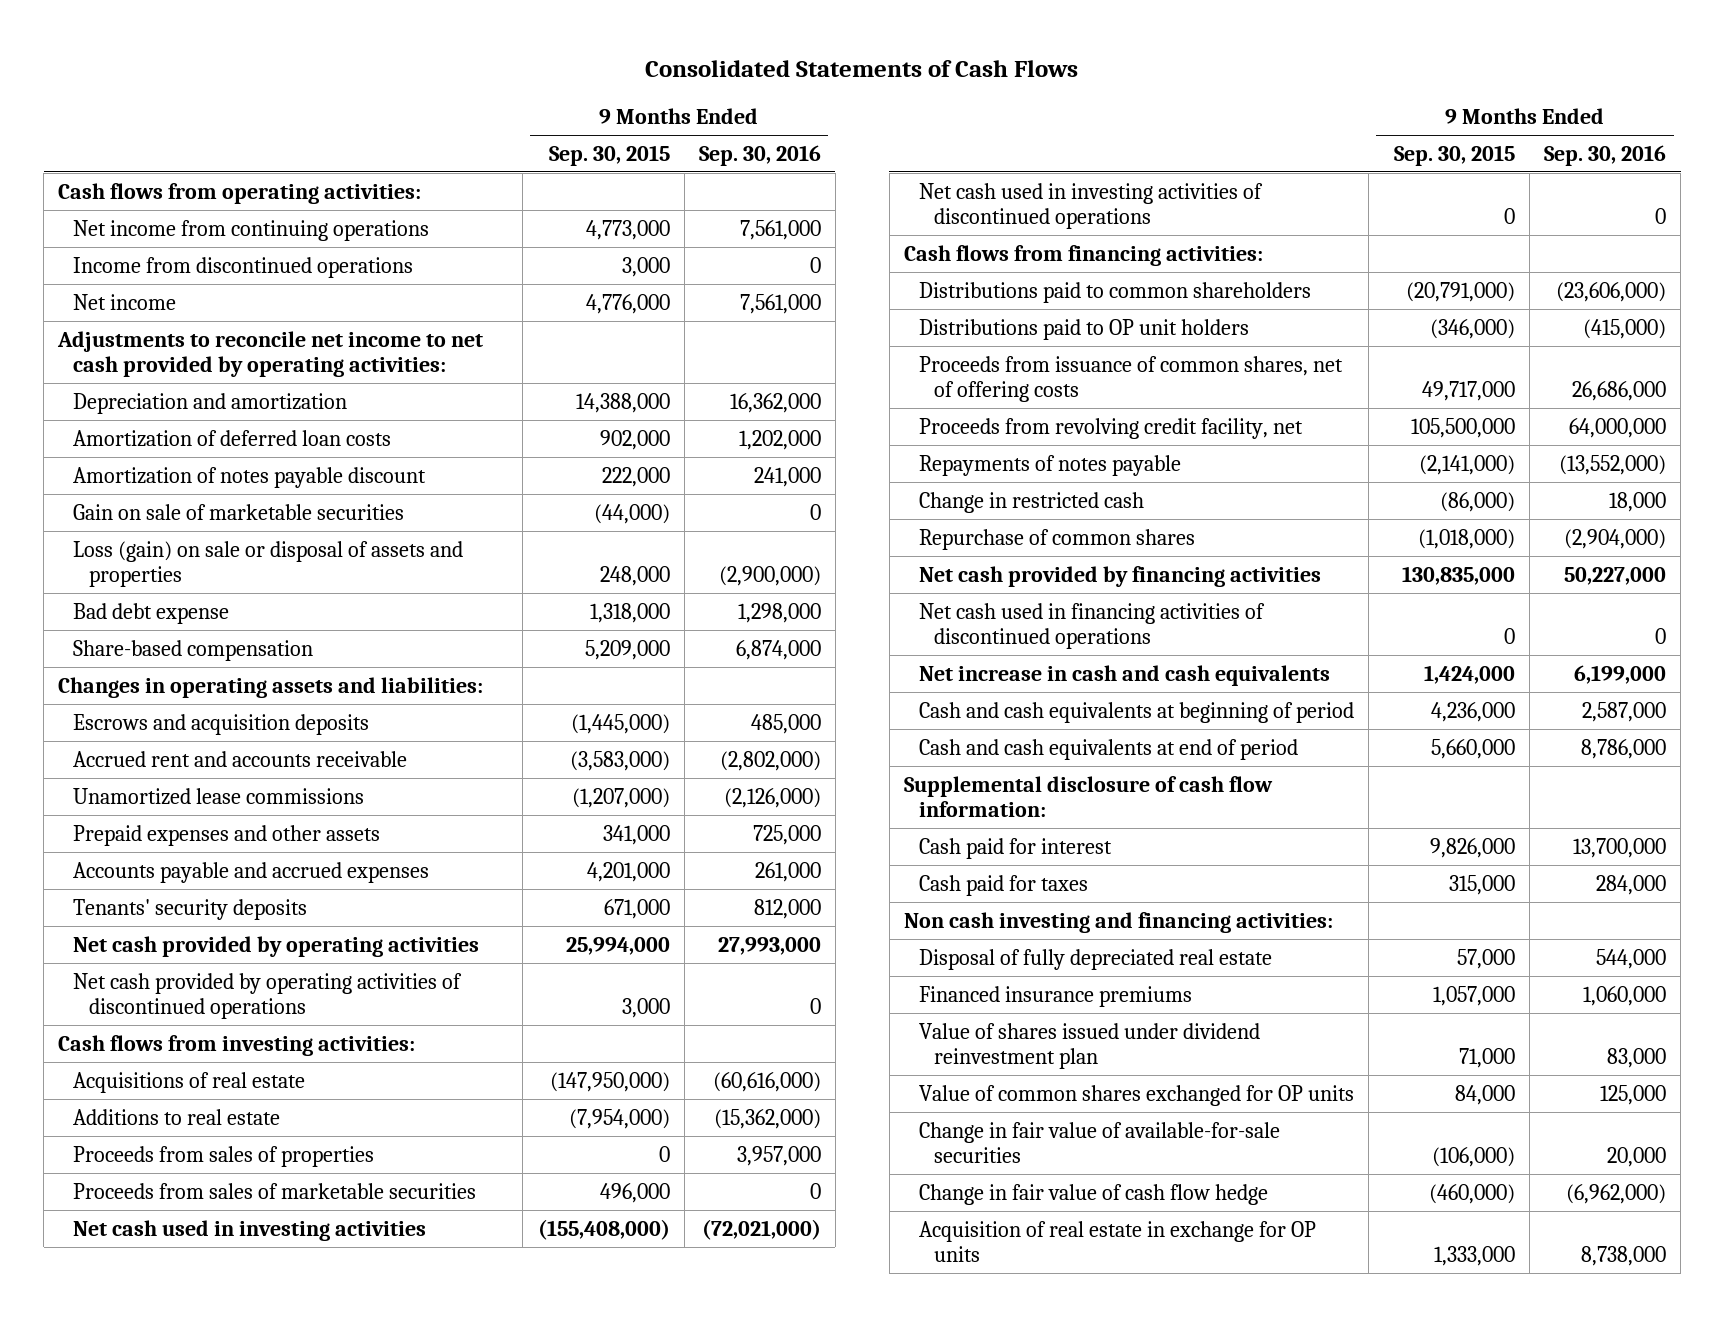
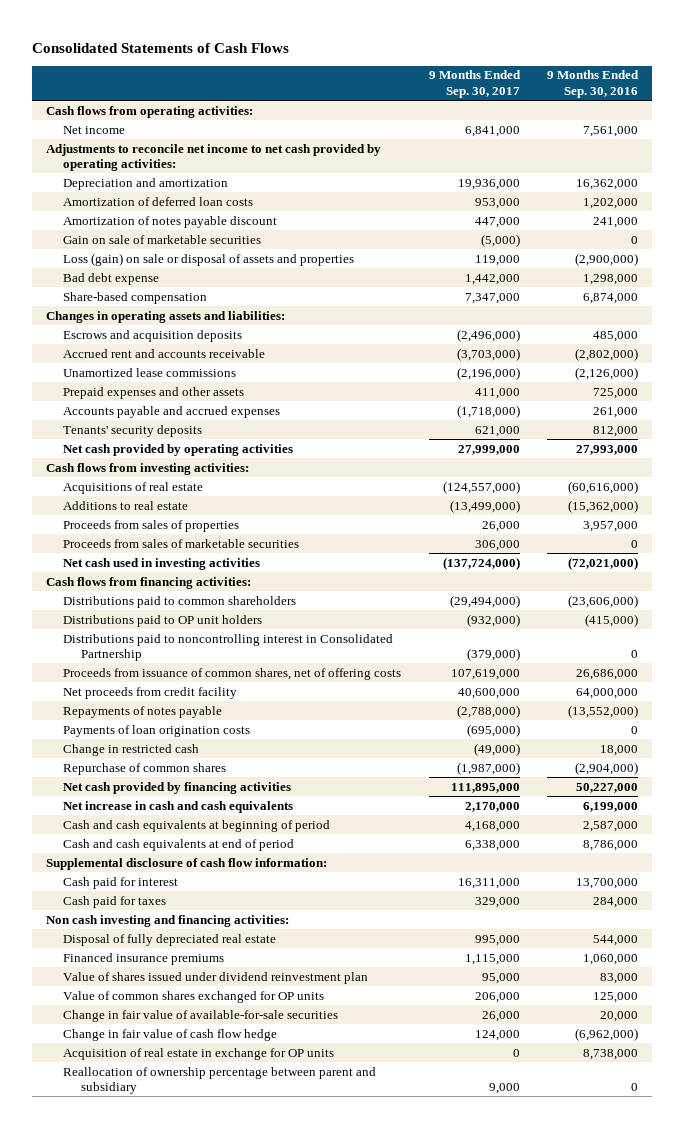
- | 9 Months Ended Sep. 30, 2015 | 9 Months Ended Sep. 30, 2016
+ | 9 Months Ended Sep. 30, 2017 | 9 Months Ended Sep. 30, 2016
- Net income from continuing operations | 4,773,000 | 7,561,000
- Income from discontinued operations | 3,000 | 0
- Net cash provided by operating activities of discontinued operations | 3,000 | 0
- Net cash used in investing activities of discontinued operations | 0 | 0
+ Distributions paid to noncontrolling interest in Consolidated Partnership | (379,000) | 0
- Proceeds from revolving credit facility, net | 105,500,000 | 64,000,000
+ Net proceeds from credit facility | 40,600,000 | 64,000,000
+ Payments of loan origination costs | (695,000) | 0
- Net cash used in financing activities of discontinued operations | 0 | 0
+ Reallocation of ownership percentage between parent and subsidiary | 9,000 | 0

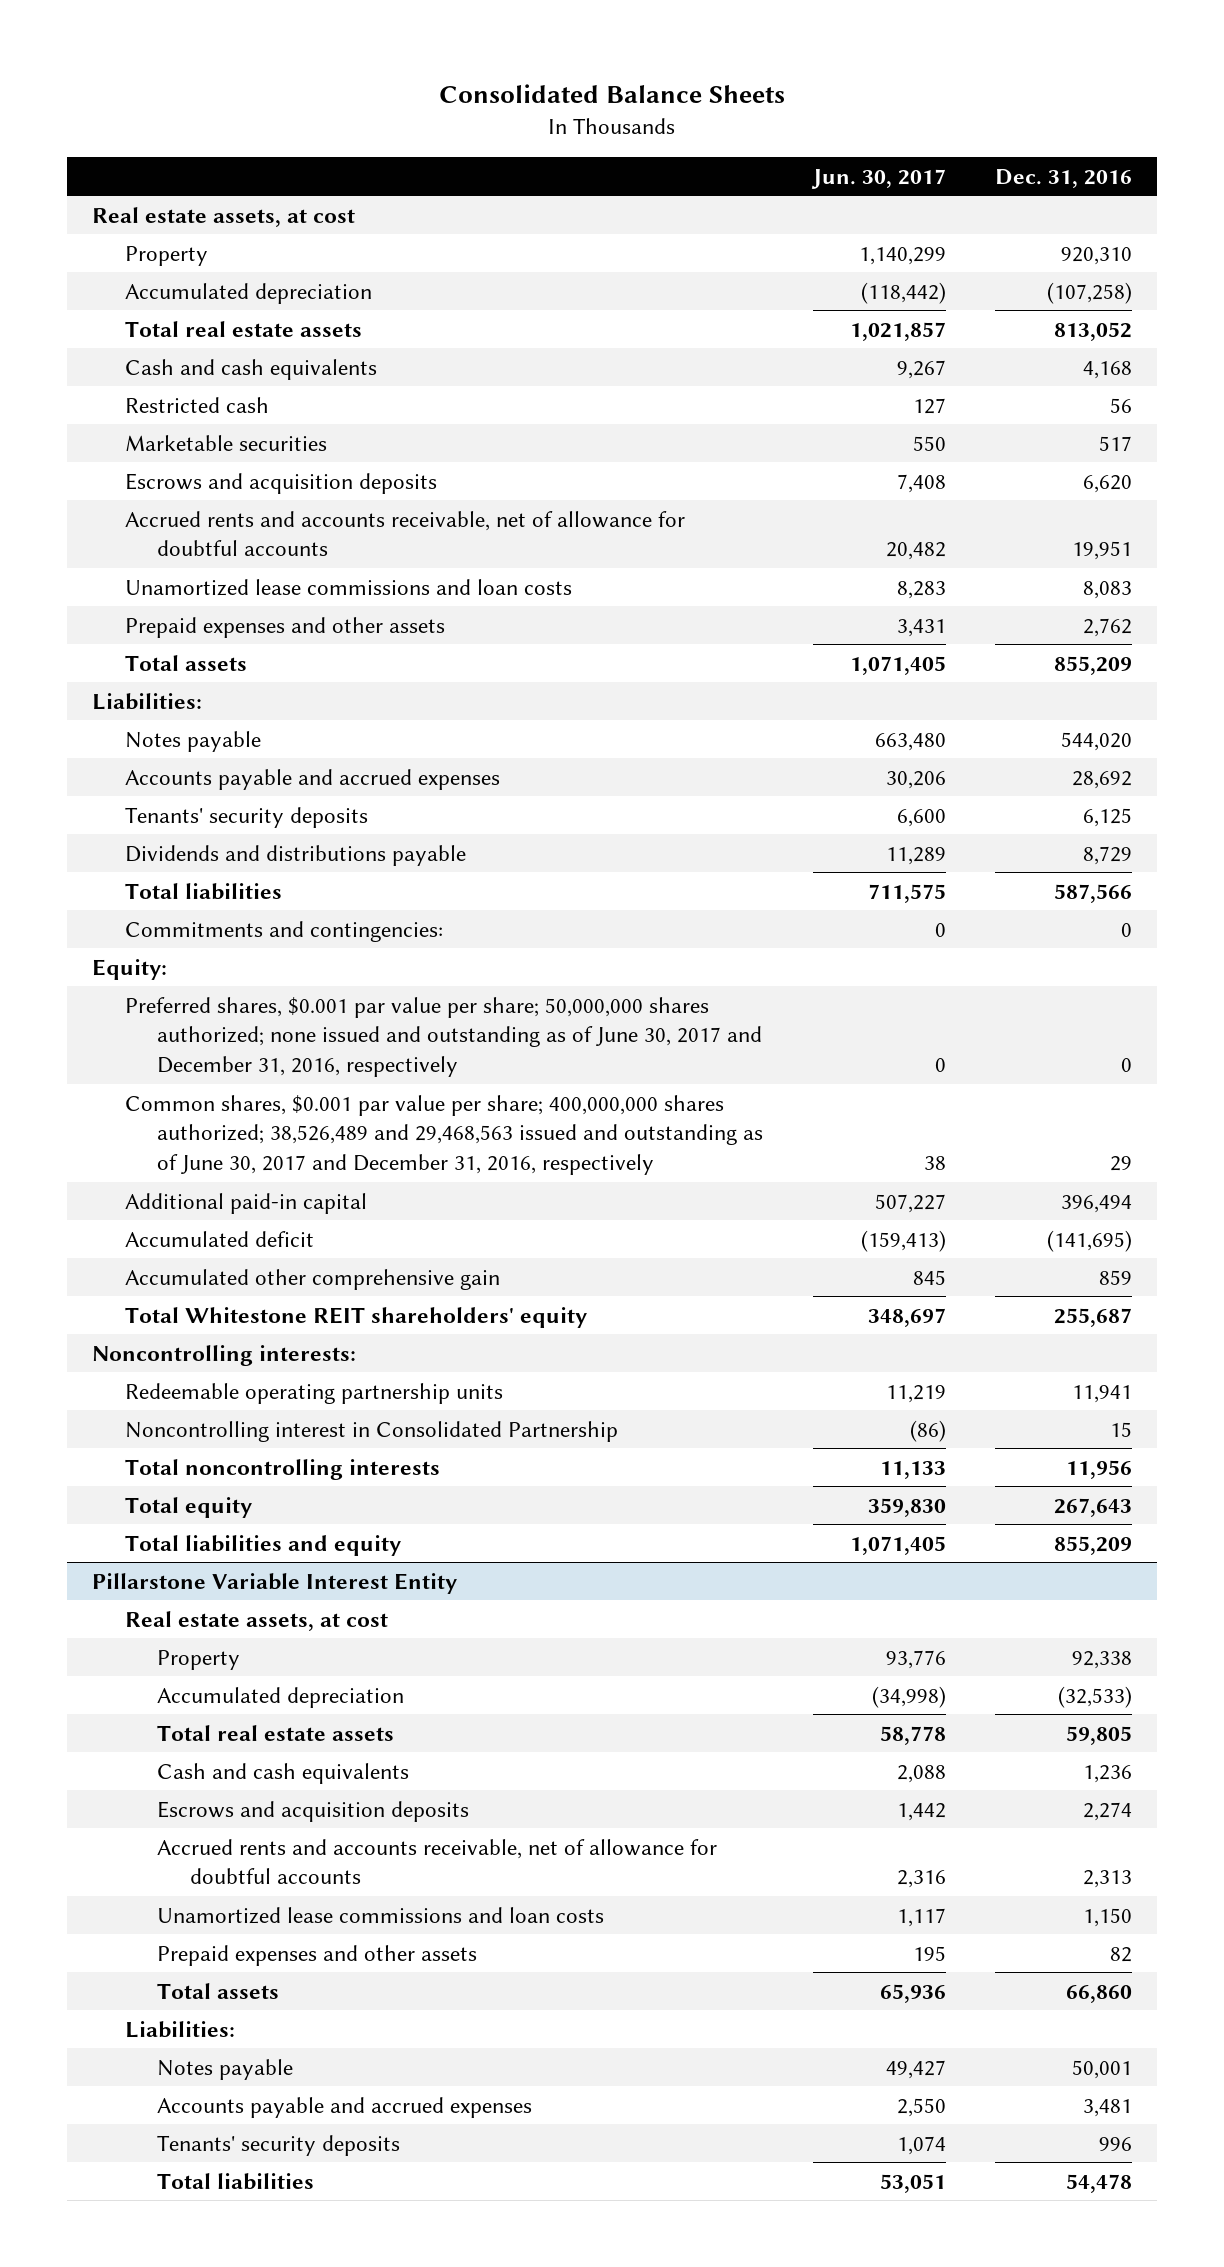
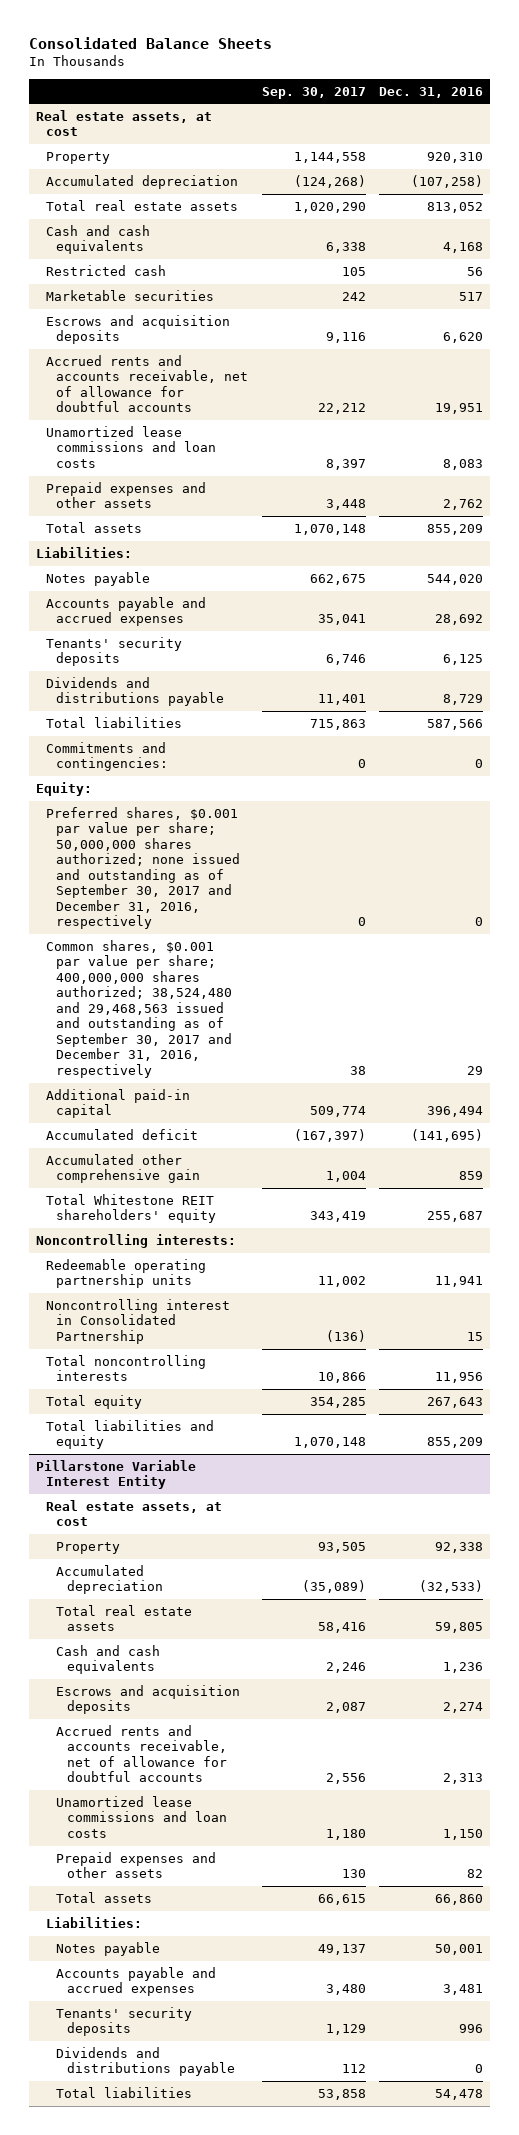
- | Jun. 30, 2017 | Dec. 31, 2016
+ | Sep. 30, 2017 | Dec. 31, 2016
- Preferred shares, $0.001 par value per share; 50,000,000 shares authorized; none issued and outstanding as of June 30, 2017 and December 31, 2016, respectively | 0 | 0
- Common shares, $0.001 par value per share; 400,000,000 shares authorized; 38,526,489 and 29,468,563 issued and outstanding as of June 30, 2017 and December 31, 2016, respectively | 38 | 29
+ Preferred shares, $0.001 par value per share; 50,000,000 shares authorized; none issued and outstanding as of September 30, 2017 and December 31, 2016, respectively | 0 | 0
+ Common shares, $0.001 par value per share; 400,000,000 shares authorized; 38,524,480 and 29,468,563 issued and outstanding as of September 30, 2017 and December 31, 2016, respectively | 38 | 29
@ Pillarstone Variable Interest Entity
+ Dividends and distributions payable | 112 | 0

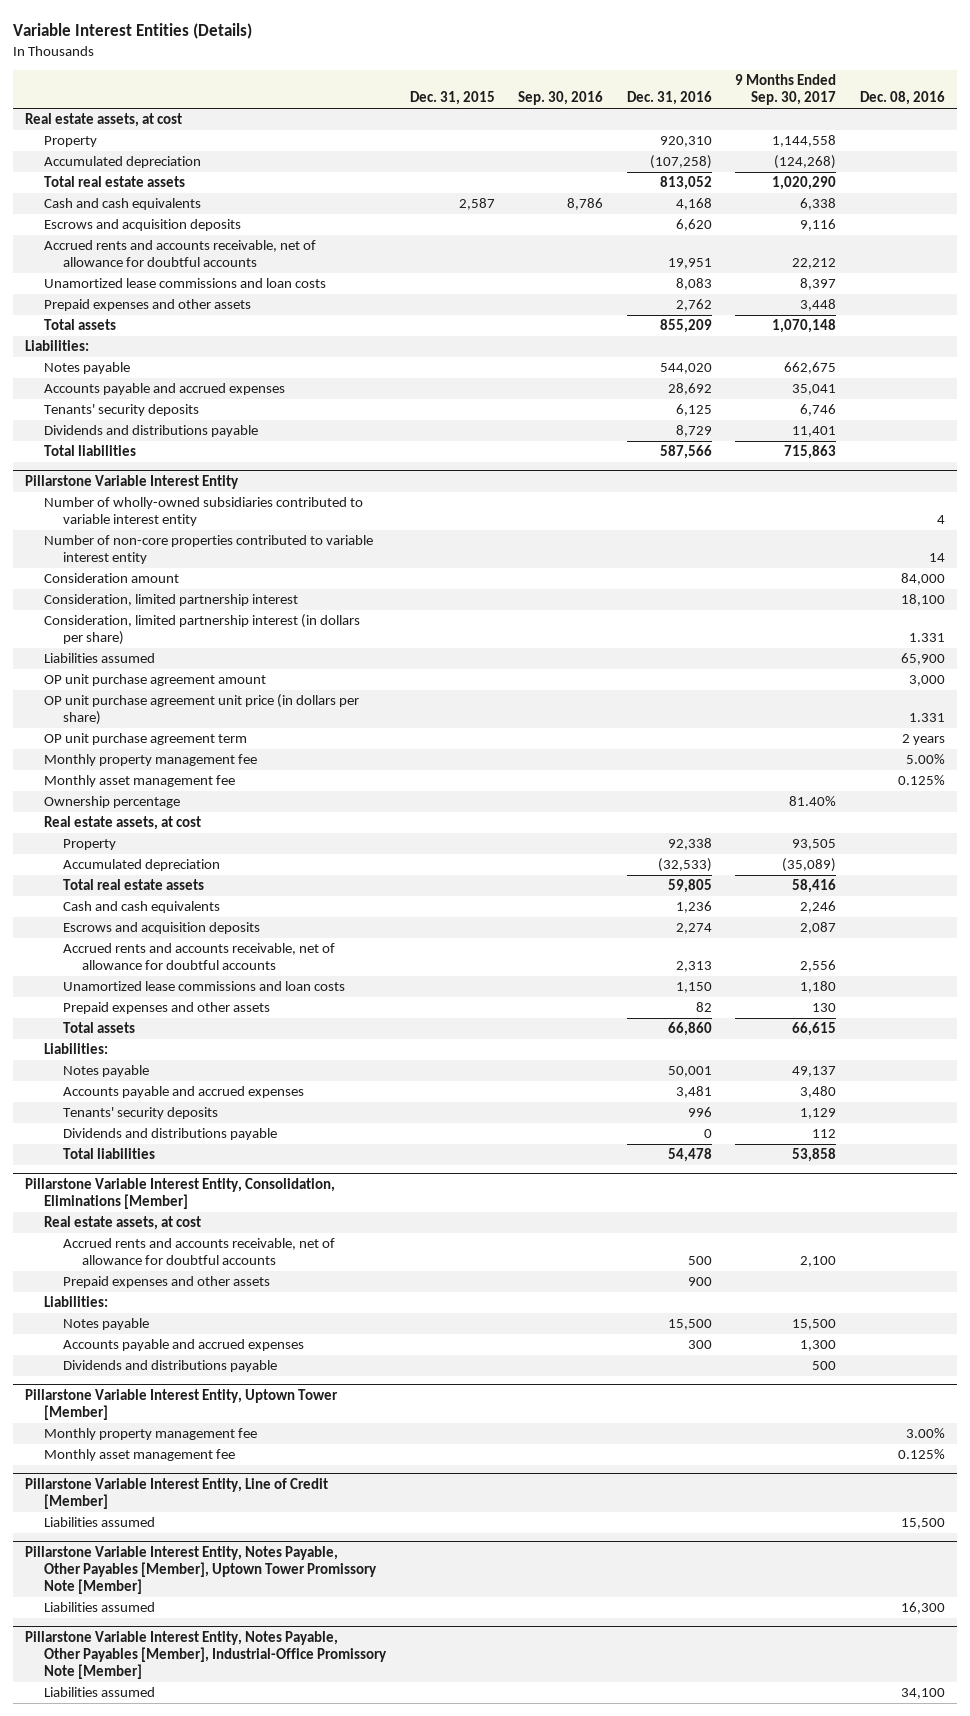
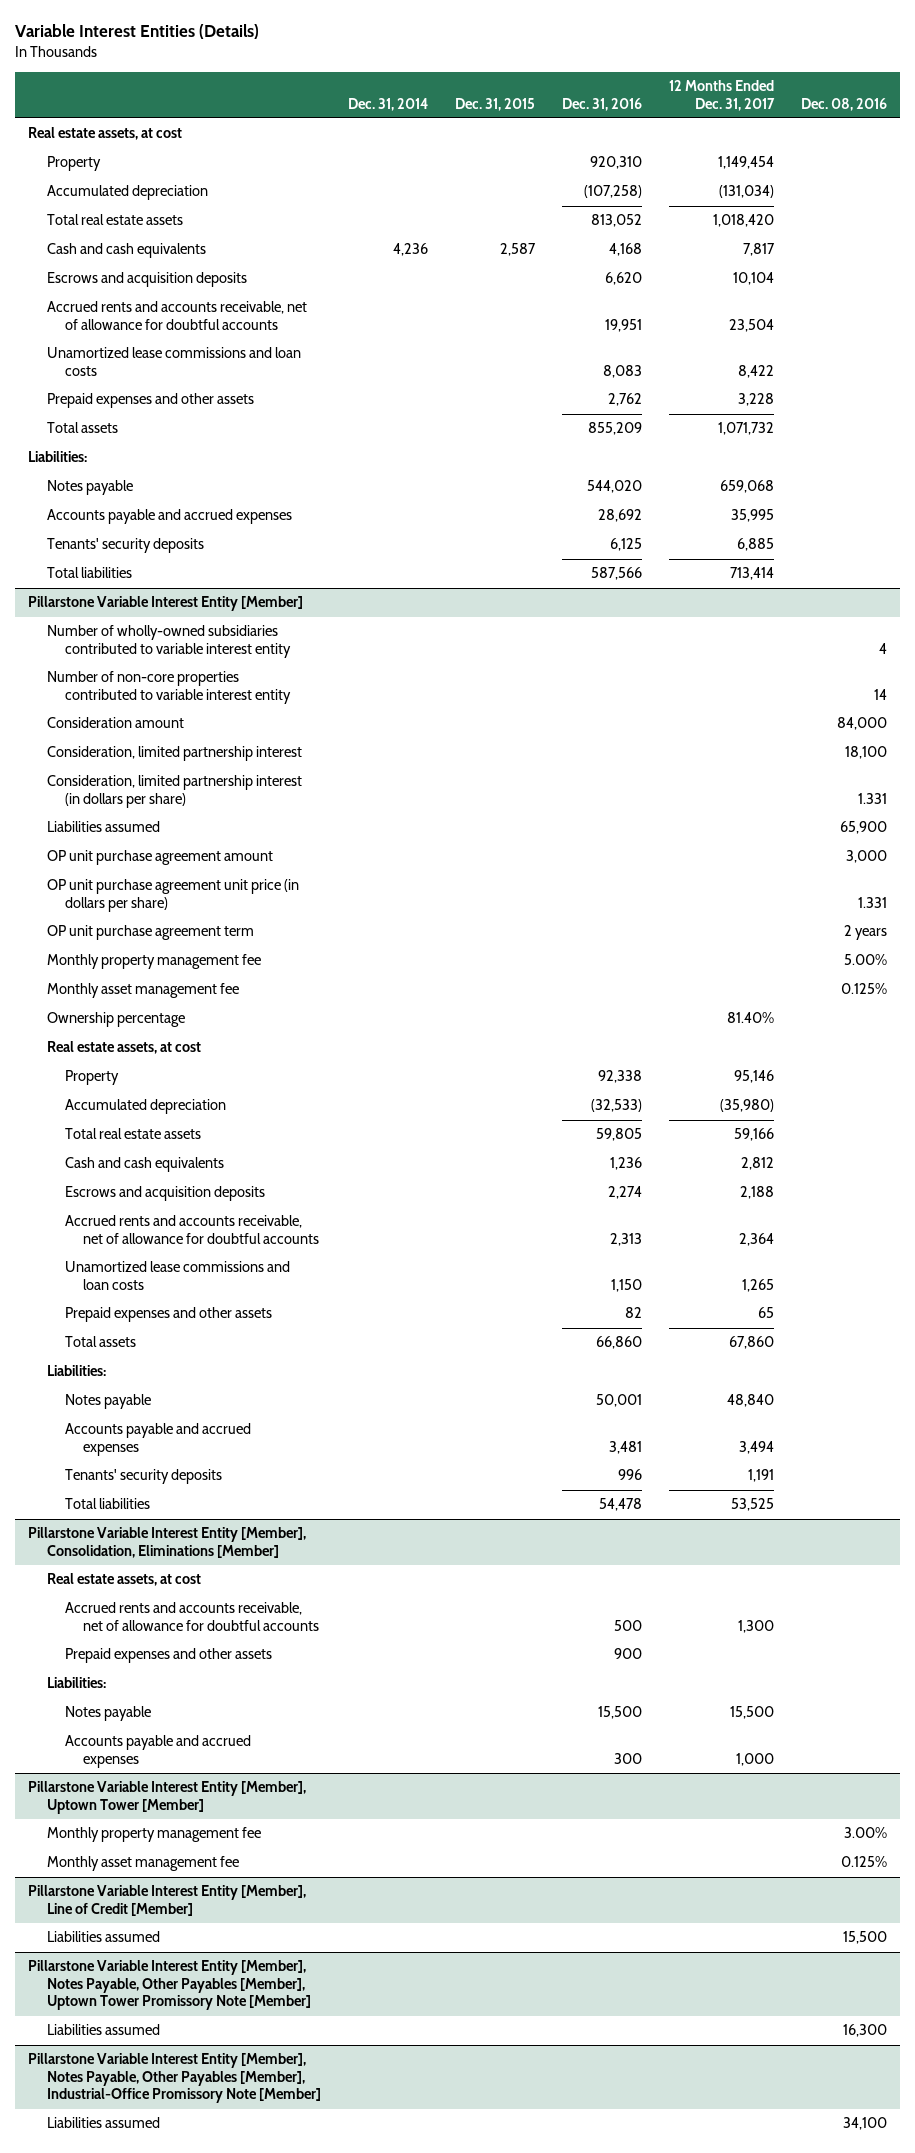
- | Dec. 31, 2015 | Sep. 30, 2016 | Dec. 31, 2016 | 9 Months Ended Sep. 30, 2017 | Dec. 08, 2016
+ | Dec. 31, 2014 | Dec. 31, 2015 | Dec. 31, 2016 | 12 Months Ended Dec. 31, 2017 | Dec. 08, 2016
- Dividends and distributions payable | | | 8,729 | 11,401 |
- Pillarstone Variable Interest Entity
+ Pillarstone Variable Interest Entity [Member]
- Dividends and distributions payable | | | 0 | 112 |
- Pillarstone Variable Interest Entity, Consolidation, Eliminations [Member]
+ Pillarstone Variable Interest Entity [Member], Consolidation, Eliminations [Member]
- Dividends and distributions payable | | | | 500 |
- Pillarstone Variable Interest Entity, Uptown Tower [Member]
+ Pillarstone Variable Interest Entity [Member], Uptown Tower [Member]
- Pillarstone Variable Interest Entity, Line of Credit [Member]
+ Pillarstone Variable Interest Entity [Member], Line of Credit [Member]
- Pillarstone Variable Interest Entity, Notes Payable, Other Payables [Member], Uptown Tower Promissory Note [Member]
+ Pillarstone Variable Interest Entity [Member], Notes Payable, Other Payables [Member], Uptown Tower Promissory Note [Member]
- Pillarstone Variable Interest Entity, Notes Payable, Other Payables [Member], Industrial-Office Promissory Note [Member]
+ Pillarstone Variable Interest Entity [Member], Notes Payable, Other Payables [Member], Industrial-Office Promissory Note [Member]

